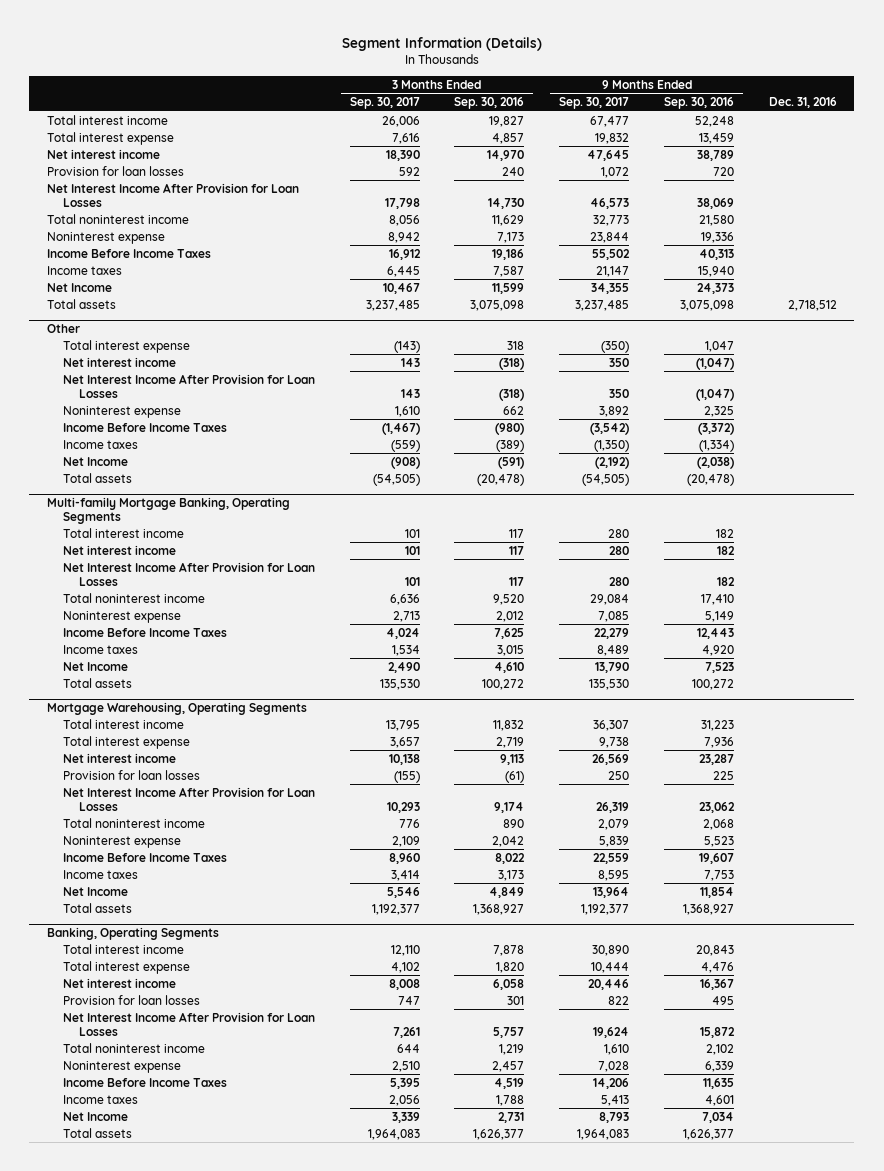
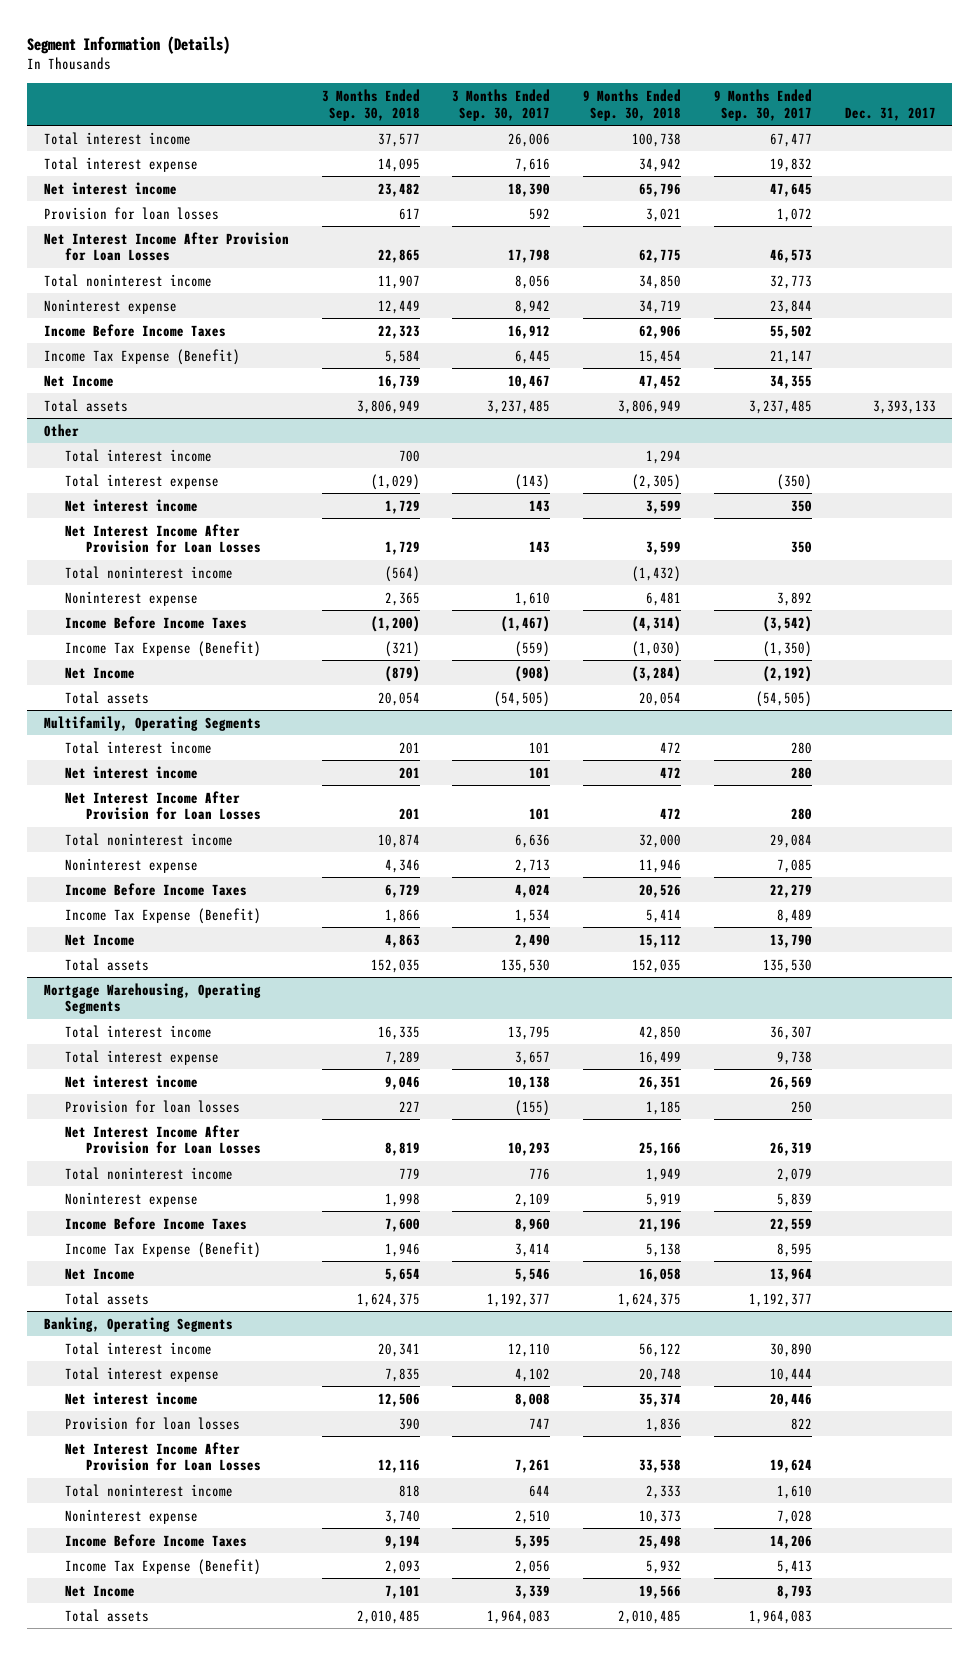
- | 3 Months Ended Sep. 30, 2017 | 3 Months Ended Sep. 30, 2016 | 9 Months Ended Sep. 30, 2017 | 9 Months Ended Sep. 30, 2016 | Dec. 31, 2016
+ | 3 Months Ended Sep. 30, 2018 | 3 Months Ended Sep. 30, 2017 | 9 Months Ended Sep. 30, 2018 | 9 Months Ended Sep. 30, 2017 | Dec. 31, 2017
- Income taxes | 6,445 | 7,587 | 21,147 | 15,940 |
+ Income Tax Expense (Benefit) | 5,584 | 6,445 | 15,454 | 21,147 |
@ Other
+ Total interest income | 700 | | 1,294 | |
+ Total noninterest income | (564) | | (1,432) | |
- Income taxes | (559) | (389) | (1,350) | (1,334) |
+ Income Tax Expense (Benefit) | (321) | (559) | (1,030) | (1,350) |
- Multi-family Mortgage Banking, Operating Segments
+ Multifamily, Operating Segments
- Income taxes | 1,534 | 3,015 | 8,489 | 4,920 |
+ Income Tax Expense (Benefit) | 1,866 | 1,534 | 5,414 | 8,489 |
@ Mortgage Warehousing, Operating Segments
- Income taxes | 3,414 | 3,173 | 8,595 | 7,753 |
+ Income Tax Expense (Benefit) | 1,946 | 3,414 | 5,138 | 8,595 |
@ Banking, Operating Segments
- Income taxes | 2,056 | 1,788 | 5,413 | 4,601 |
+ Income Tax Expense (Benefit) | 2,093 | 2,056 | 5,932 | 5,413 |

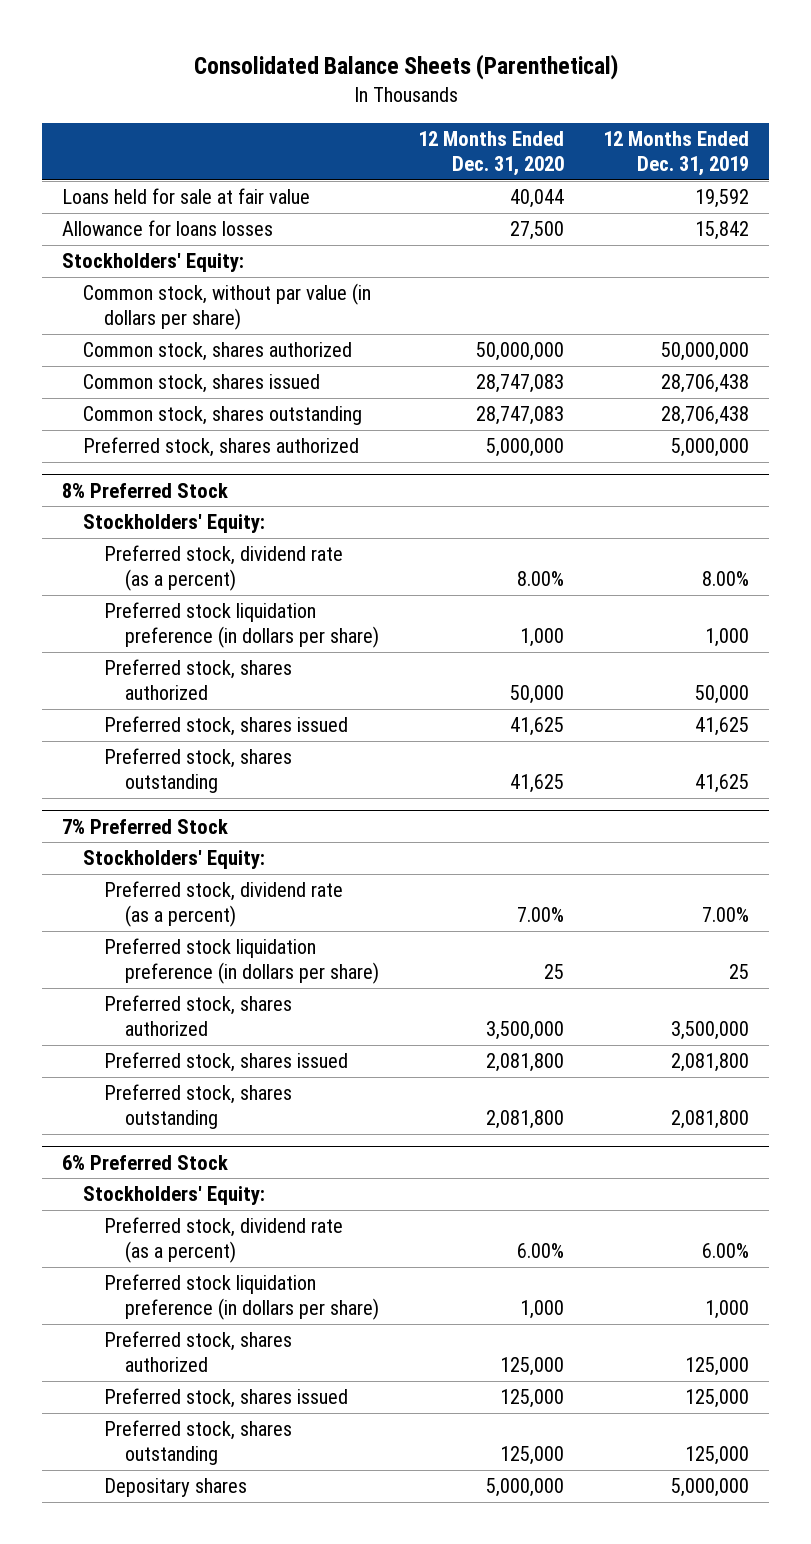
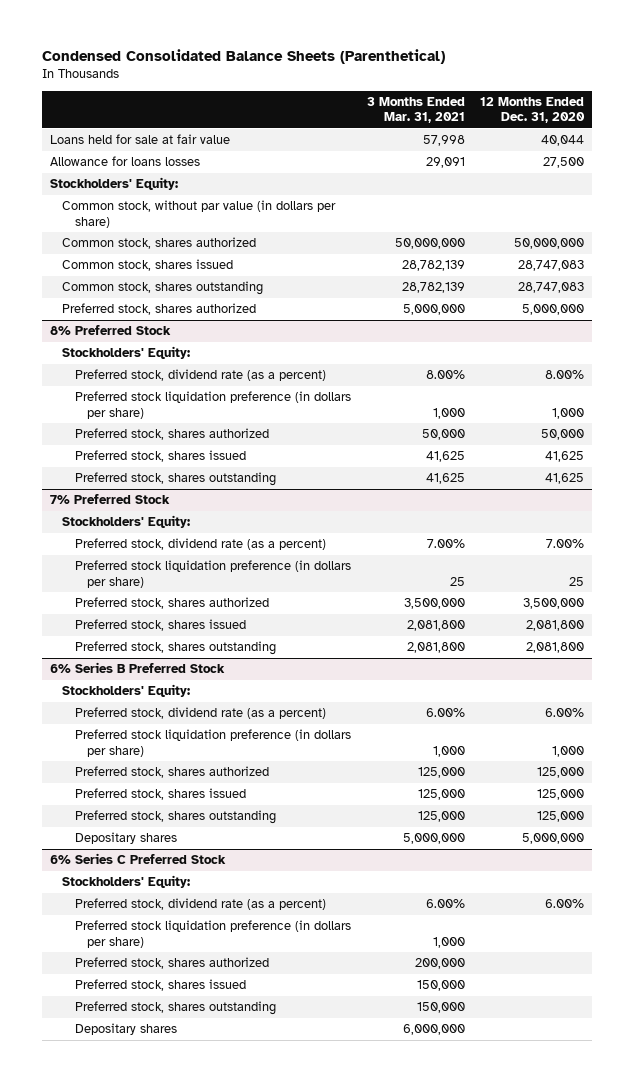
- Consolidated Balance Sheets (Parenthetical)
+ Condensed Consolidated Balance Sheets (Parenthetical)
- | 12 Months Ended Dec. 31, 2020 | 12 Months Ended Dec. 31, 2019
+ | 3 Months Ended Mar. 31, 2021 | 12 Months Ended Dec. 31, 2020
- 6% Preferred Stock
+ 6% Series B Preferred Stock
+ 6% Series C Preferred Stock
+ Stockholders' Equity:
+ Preferred stock, dividend rate (as a percent) | 6.00% | 6.00%
+ Preferred stock liquidation preference (in dollars per share) | 1,000 |
+ Preferred stock, shares authorized | 200,000 |
+ Preferred stock, shares issued | 150,000 |
+ Preferred stock, shares outstanding | 150,000 |
+ Depositary shares | 6,000,000 |

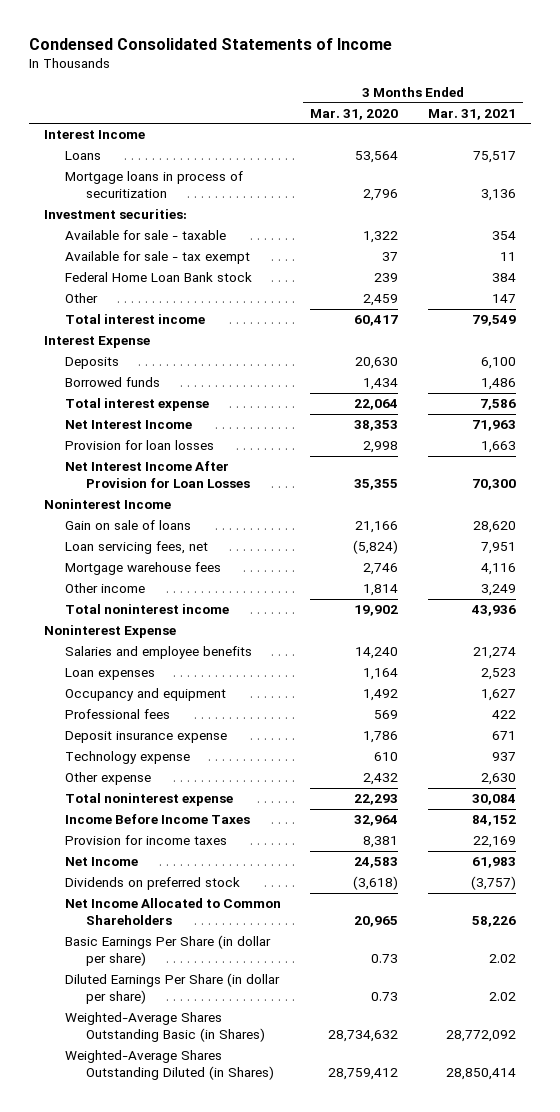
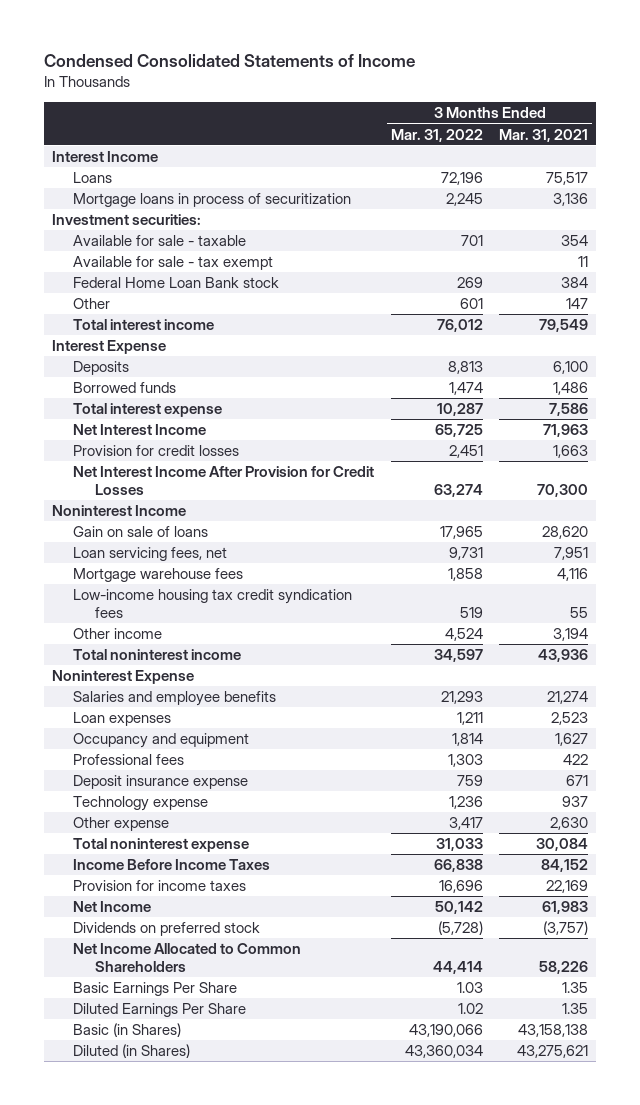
- | 3 Months Ended Mar. 31, 2020 | 3 Months Ended Mar. 31, 2021
+ | 3 Months Ended Mar. 31, 2022 | 3 Months Ended Mar. 31, 2021
- Provision for loan losses | 2,998 | 1,663
- Net Interest Income After Provision for Loan Losses | 35,355 | 70,300
+ Provision for credit losses | 2,451 | 1,663
+ Net Interest Income After Provision for Credit Losses | 63,274 | 70,300
- Other income | 1,814 | 3,249
+ Low-income housing tax credit syndication fees | 519 | 55
+ Other income | 4,524 | 3,194
- Basic Earnings Per Share (in dollar per share) | 0.73 | 2.02
- Diluted Earnings Per Share (in dollar per share) | 0.73 | 2.02
- Weighted-Average Shares Outstanding Basic (in Shares) | 28,734,632 | 28,772,092
- Weighted-Average Shares Outstanding Diluted (in Shares) | 28,759,412 | 28,850,414
+ Basic Earnings Per Share | 1.03 | 1.35
+ Diluted Earnings Per Share | 1.02 | 1.35
+ Basic (in Shares) | 43,190,066 | 43,158,138
+ Diluted (in Shares) | 43,360,034 | 43,275,621

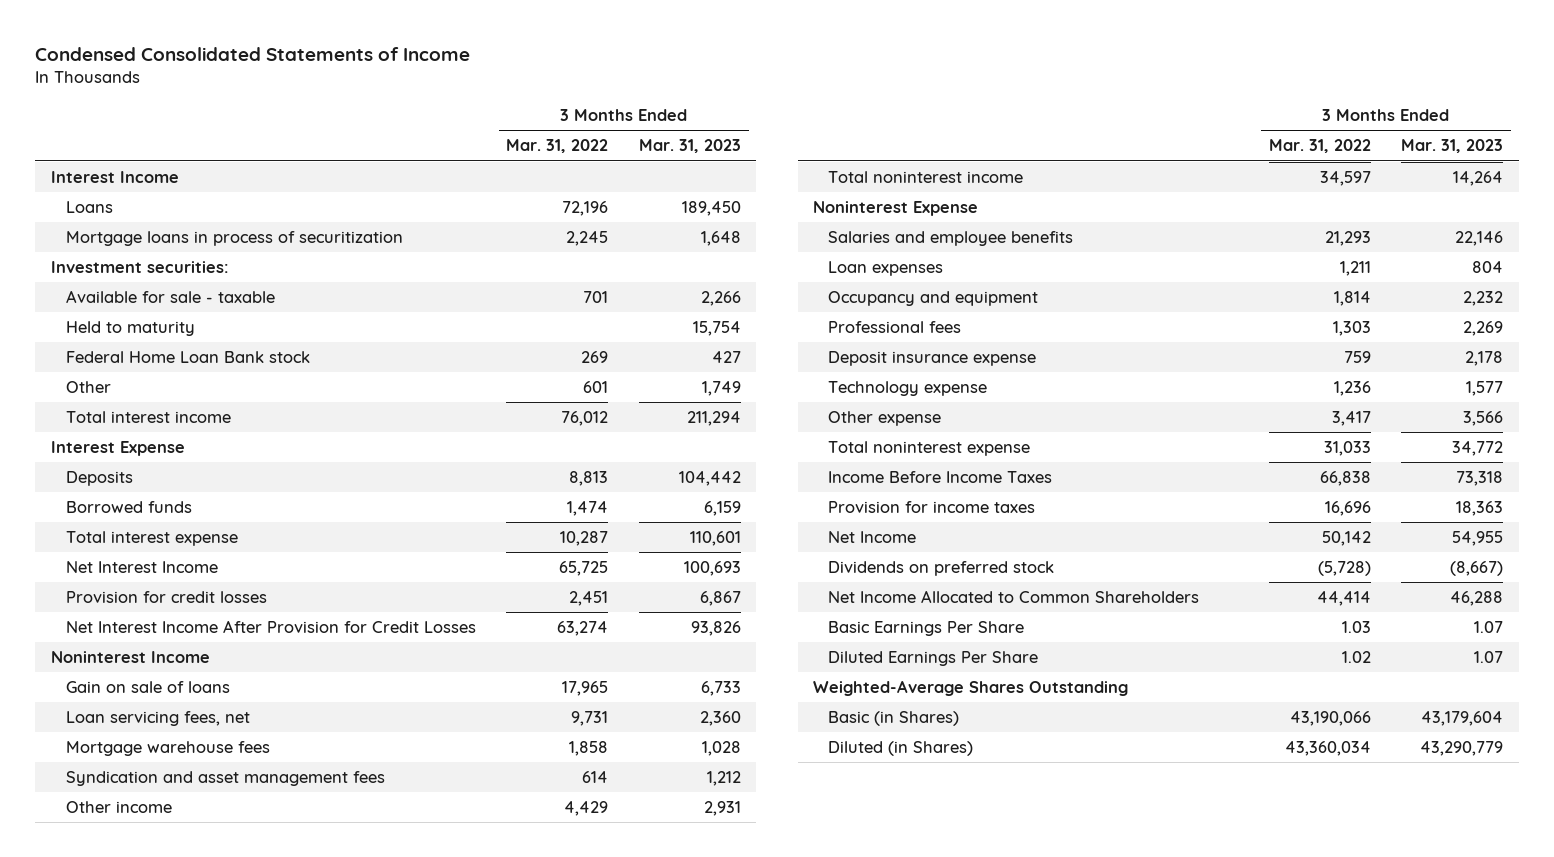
- | 3 Months Ended Mar. 31, 2022 | 3 Months Ended Mar. 31, 2021
+ | 3 Months Ended Mar. 31, 2022 | 3 Months Ended Mar. 31, 2023
- Available for sale - tax exempt | | 11
+ Held to maturity | | 15,754
- Low-income housing tax credit syndication fees | 519 | 55
- Other income | 4,524 | 3,194
+ Syndication and asset management fees | 614 | 1,212
+ Other income | 4,429 | 2,931
+ Weighted-Average Shares Outstanding

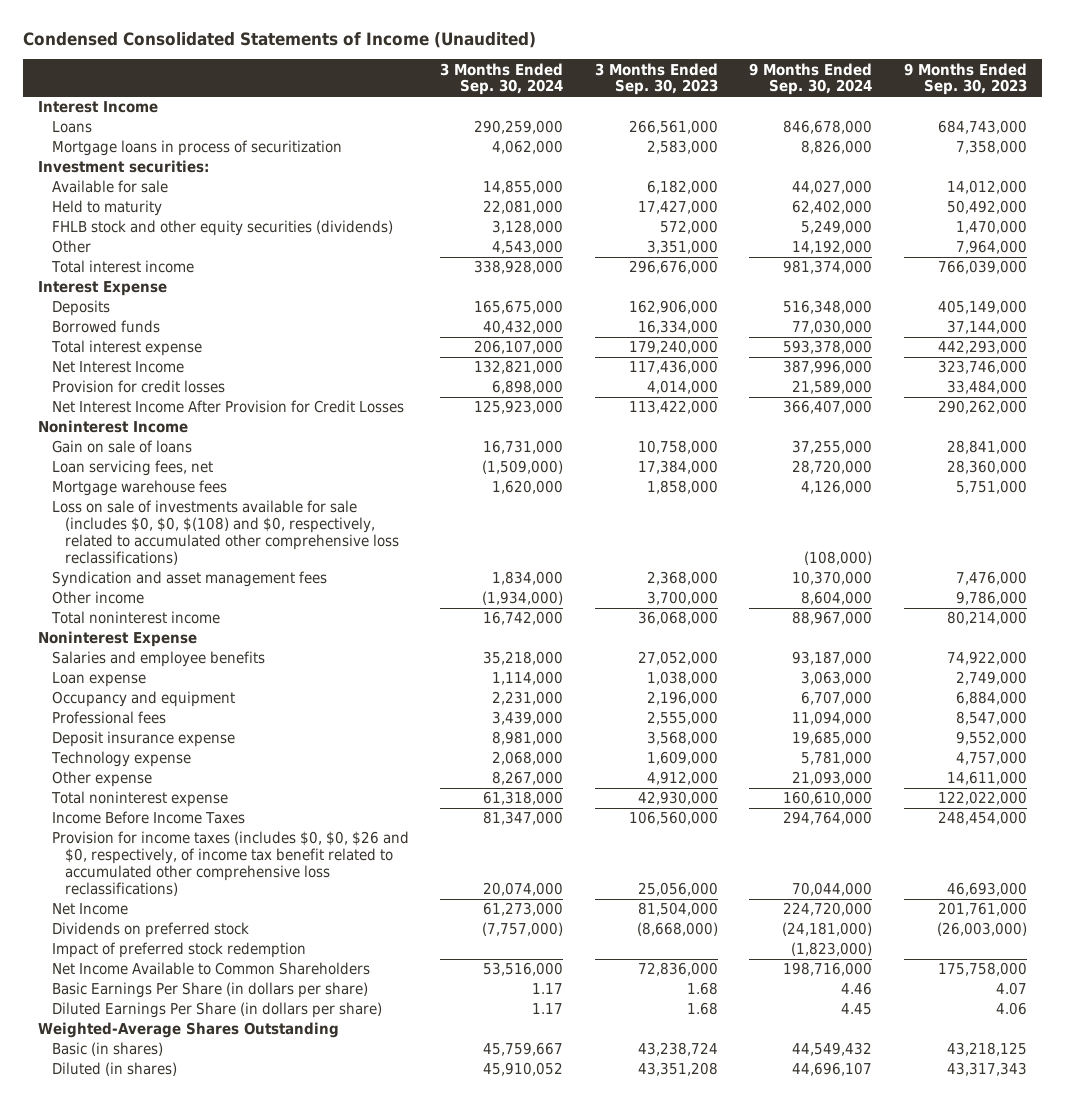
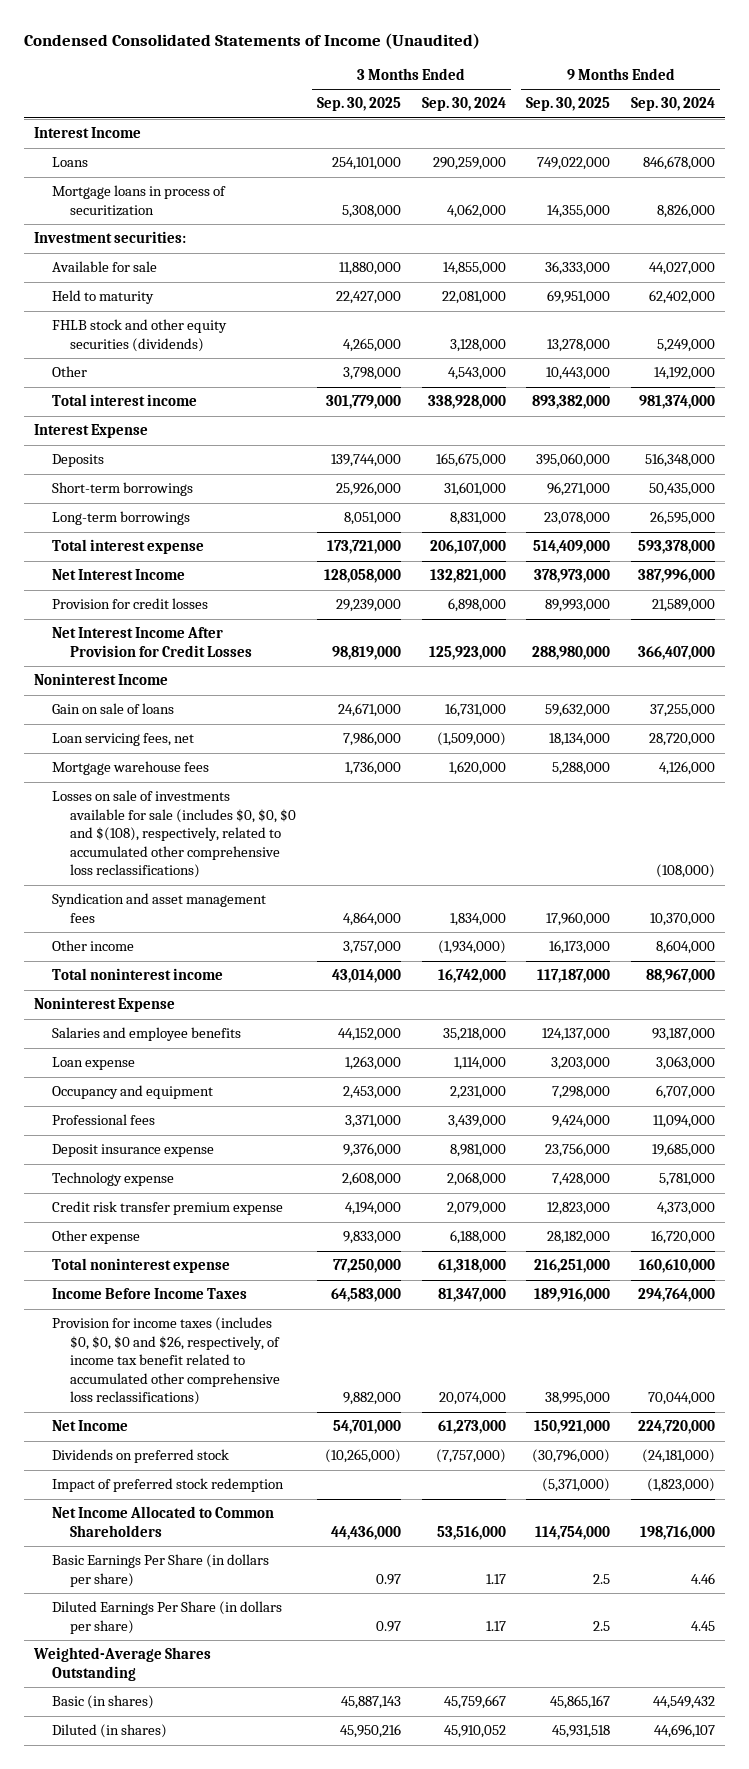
- | 3 Months Ended Sep. 30, 2024 | 3 Months Ended Sep. 30, 2023 | 9 Months Ended Sep. 30, 2024 | 9 Months Ended Sep. 30, 2023
+ | 3 Months Ended Sep. 30, 2025 | 3 Months Ended Sep. 30, 2024 | 9 Months Ended Sep. 30, 2025 | 9 Months Ended Sep. 30, 2024
- Borrowed funds | 40,432,000 | 16,334,000 | 77,030,000 | 37,144,000
+ Short-term borrowings | 25,926,000 | 31,601,000 | 96,271,000 | 50,435,000
+ Long-term borrowings | 8,051,000 | 8,831,000 | 23,078,000 | 26,595,000
- Loss on sale of investments available for sale (includes $0, $0, $(108) and $0, respectively, related to accumulated other comprehensive loss reclassifications) | | | (108,000) |
+ Losses on sale of investments available for sale (includes $0, $0, $0 and $(108), respectively, related to accumulated other comprehensive loss reclassifications) | | | | (108,000)
- Other expense | 8,267,000 | 4,912,000 | 21,093,000 | 14,611,000
+ Credit risk transfer premium expense | 4,194,000 | 2,079,000 | 12,823,000 | 4,373,000
+ Other expense | 9,833,000 | 6,188,000 | 28,182,000 | 16,720,000
- Provision for income taxes (includes $0, $0, $26 and $0, respectively, of income tax benefit related to accumulated other comprehensive loss reclassifications) | 20,074,000 | 25,056,000 | 70,044,000 | 46,693,000
+ Provision for income taxes (includes $0, $0, $0 and $26, respectively, of income tax benefit related to accumulated other comprehensive loss reclassifications) | 9,882,000 | 20,074,000 | 38,995,000 | 70,044,000
- Net Income Available to Common Shareholders | 53,516,000 | 72,836,000 | 198,716,000 | 175,758,000
+ Net Income Allocated to Common Shareholders | 44,436,000 | 53,516,000 | 114,754,000 | 198,716,000

